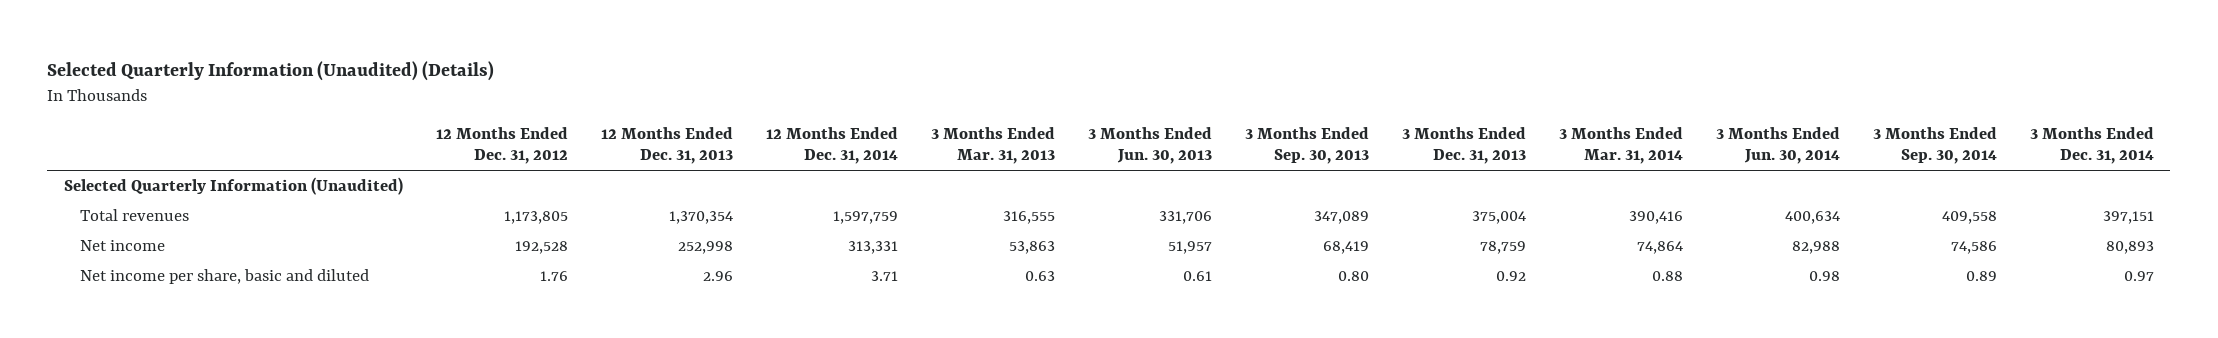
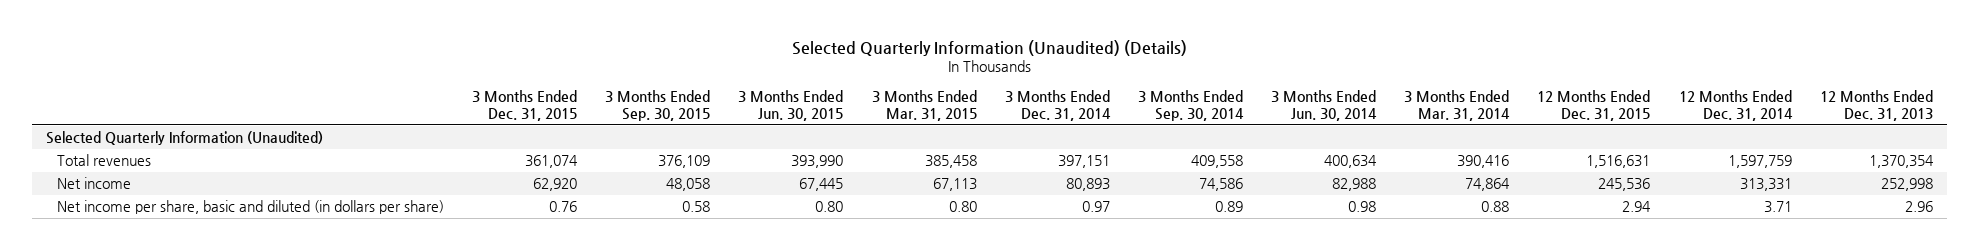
- | 12 Months Ended Dec. 31, 2012 | 12 Months Ended Dec. 31, 2013 | 12 Months Ended Dec. 31, 2014 | 3 Months Ended Mar. 31, 2013 | 3 Months Ended Jun. 30, 2013 | 3 Months Ended Sep. 30, 2013 | 3 Months Ended Dec. 31, 2013 | 3 Months Ended Mar. 31, 2014 | 3 Months Ended Jun. 30, 2014 | 3 Months Ended Sep. 30, 2014 | 3 Months Ended Dec. 31, 2014
+ | 3 Months Ended Dec. 31, 2015 | 3 Months Ended Sep. 30, 2015 | 3 Months Ended Jun. 30, 2015 | 3 Months Ended Mar. 31, 2015 | 3 Months Ended Dec. 31, 2014 | 3 Months Ended Sep. 30, 2014 | 3 Months Ended Jun. 30, 2014 | 3 Months Ended Mar. 31, 2014 | 12 Months Ended Dec. 31, 2015 | 12 Months Ended Dec. 31, 2014 | 12 Months Ended Dec. 31, 2013
- Net income per share, basic and diluted | 1.76 | 2.96 | 3.71 | 0.63 | 0.61 | 0.80 | 0.92 | 0.88 | 0.98 | 0.89 | 0.97
+ Net income per share, basic and diluted (in dollars per share) | 0.76 | 0.58 | 0.80 | 0.80 | 0.97 | 0.89 | 0.98 | 0.88 | 2.94 | 3.71 | 2.96

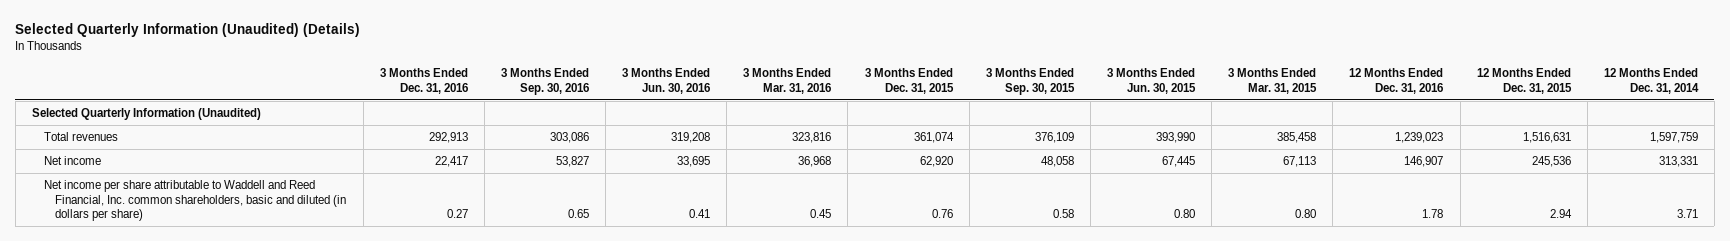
- | 3 Months Ended Dec. 31, 2015 | 3 Months Ended Sep. 30, 2015 | 3 Months Ended Jun. 30, 2015 | 3 Months Ended Mar. 31, 2015 | 3 Months Ended Dec. 31, 2014 | 3 Months Ended Sep. 30, 2014 | 3 Months Ended Jun. 30, 2014 | 3 Months Ended Mar. 31, 2014 | 12 Months Ended Dec. 31, 2015 | 12 Months Ended Dec. 31, 2014 | 12 Months Ended Dec. 31, 2013
+ | 3 Months Ended Dec. 31, 2016 | 3 Months Ended Sep. 30, 2016 | 3 Months Ended Jun. 30, 2016 | 3 Months Ended Mar. 31, 2016 | 3 Months Ended Dec. 31, 2015 | 3 Months Ended Sep. 30, 2015 | 3 Months Ended Jun. 30, 2015 | 3 Months Ended Mar. 31, 2015 | 12 Months Ended Dec. 31, 2016 | 12 Months Ended Dec. 31, 2015 | 12 Months Ended Dec. 31, 2014
- Net income per share, basic and diluted (in dollars per share) | 0.76 | 0.58 | 0.80 | 0.80 | 0.97 | 0.89 | 0.98 | 0.88 | 2.94 | 3.71 | 2.96
+ Net income per share attributable to Waddell and Reed Financial, Inc. common shareholders, basic and diluted (in dollars per share) | 0.27 | 0.65 | 0.41 | 0.45 | 0.76 | 0.58 | 0.80 | 0.80 | 1.78 | 2.94 | 3.71

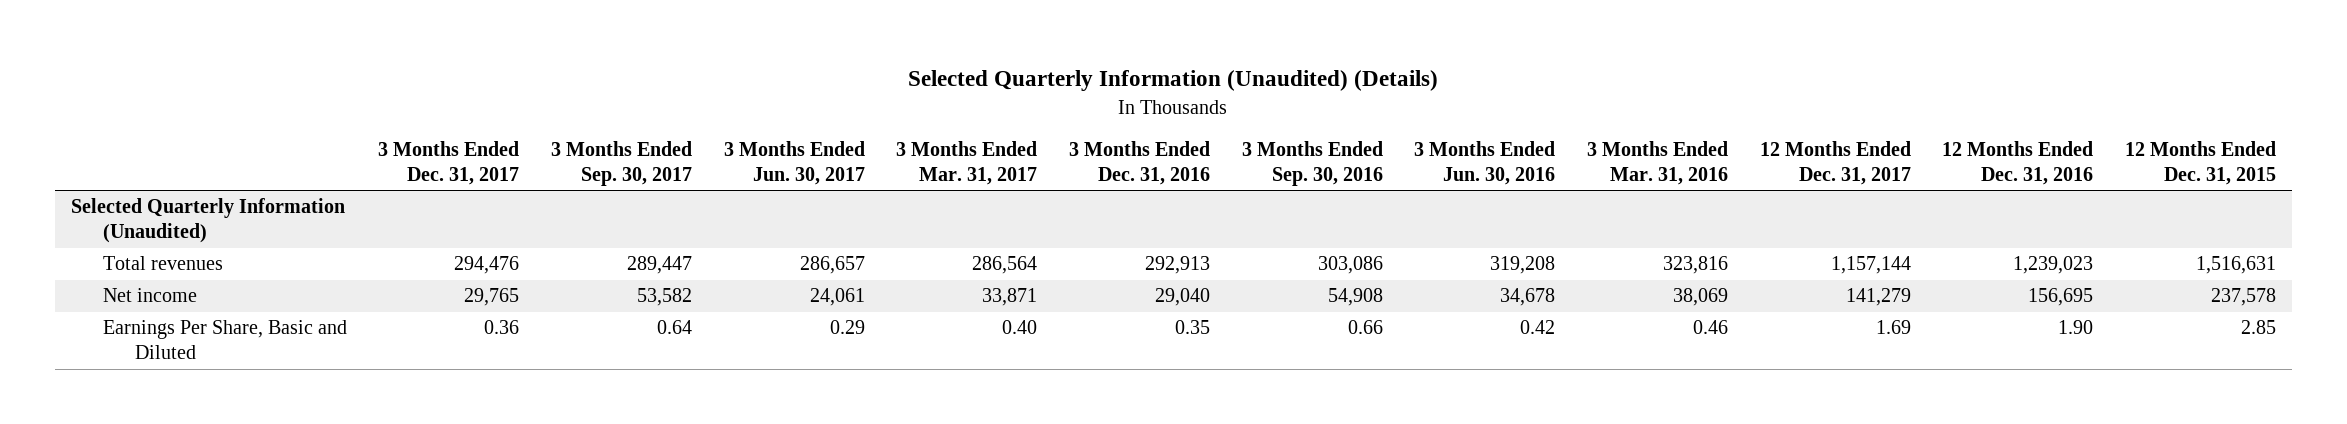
- | 3 Months Ended Dec. 31, 2016 | 3 Months Ended Sep. 30, 2016 | 3 Months Ended Jun. 30, 2016 | 3 Months Ended Mar. 31, 2016 | 3 Months Ended Dec. 31, 2015 | 3 Months Ended Sep. 30, 2015 | 3 Months Ended Jun. 30, 2015 | 3 Months Ended Mar. 31, 2015 | 12 Months Ended Dec. 31, 2016 | 12 Months Ended Dec. 31, 2015 | 12 Months Ended Dec. 31, 2014
+ | 3 Months Ended Dec. 31, 2017 | 3 Months Ended Sep. 30, 2017 | 3 Months Ended Jun. 30, 2017 | 3 Months Ended Mar. 31, 2017 | 3 Months Ended Dec. 31, 2016 | 3 Months Ended Sep. 30, 2016 | 3 Months Ended Jun. 30, 2016 | 3 Months Ended Mar. 31, 2016 | 12 Months Ended Dec. 31, 2017 | 12 Months Ended Dec. 31, 2016 | 12 Months Ended Dec. 31, 2015
- Net income | 22,417 | 53,827 | 33,695 | 36,968 | 62,920 | 48,058 | 67,445 | 67,113 | 146,907 | 245,536 | 313,331
- Net income per share attributable to Waddell and Reed Financial, Inc. common shareholders, basic and diluted (in dollars per share) | 0.27 | 0.65 | 0.41 | 0.45 | 0.76 | 0.58 | 0.80 | 0.80 | 1.78 | 2.94 | 3.71
+ Net income | 29,765 | 53,582 | 24,061 | 33,871 | 29,040 | 54,908 | 34,678 | 38,069 | 141,279 | 156,695 | 237,578
+ Earnings Per Share, Basic and Diluted | 0.36 | 0.64 | 0.29 | 0.40 | 0.35 | 0.66 | 0.42 | 0.46 | 1.69 | 1.90 | 2.85

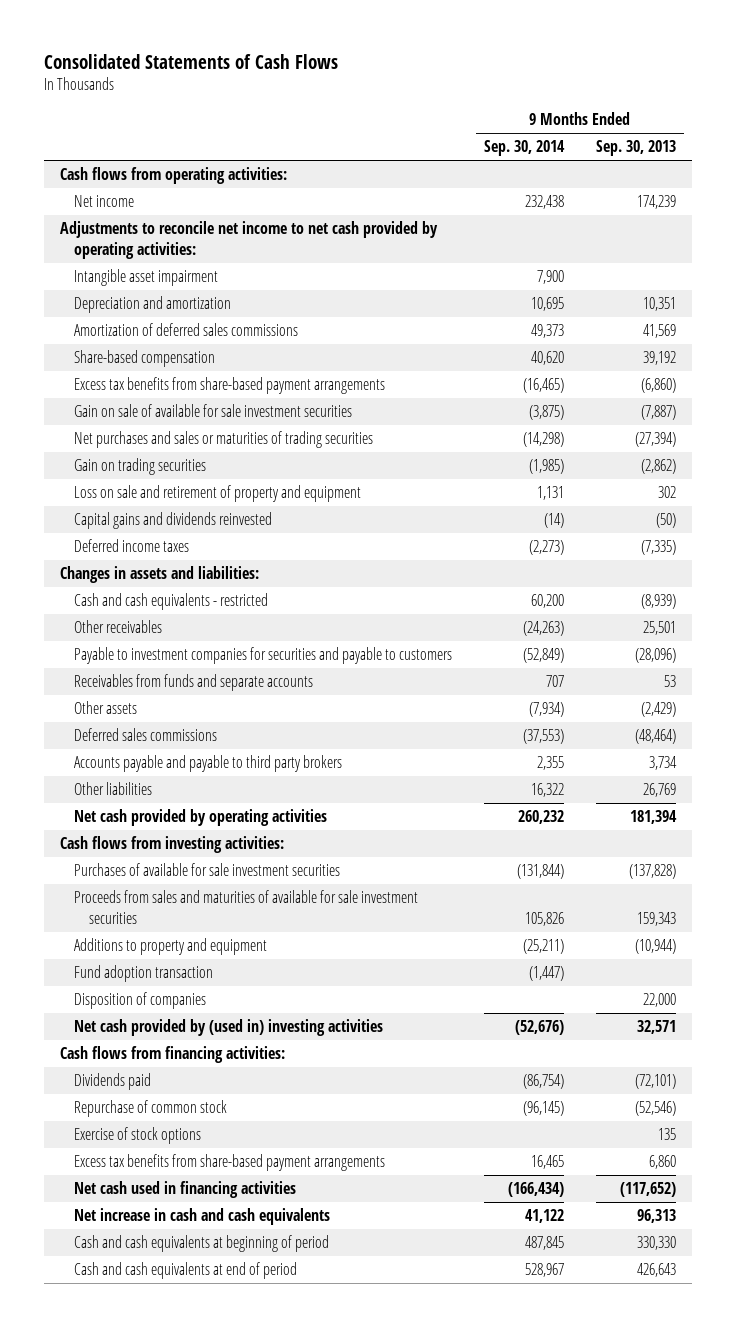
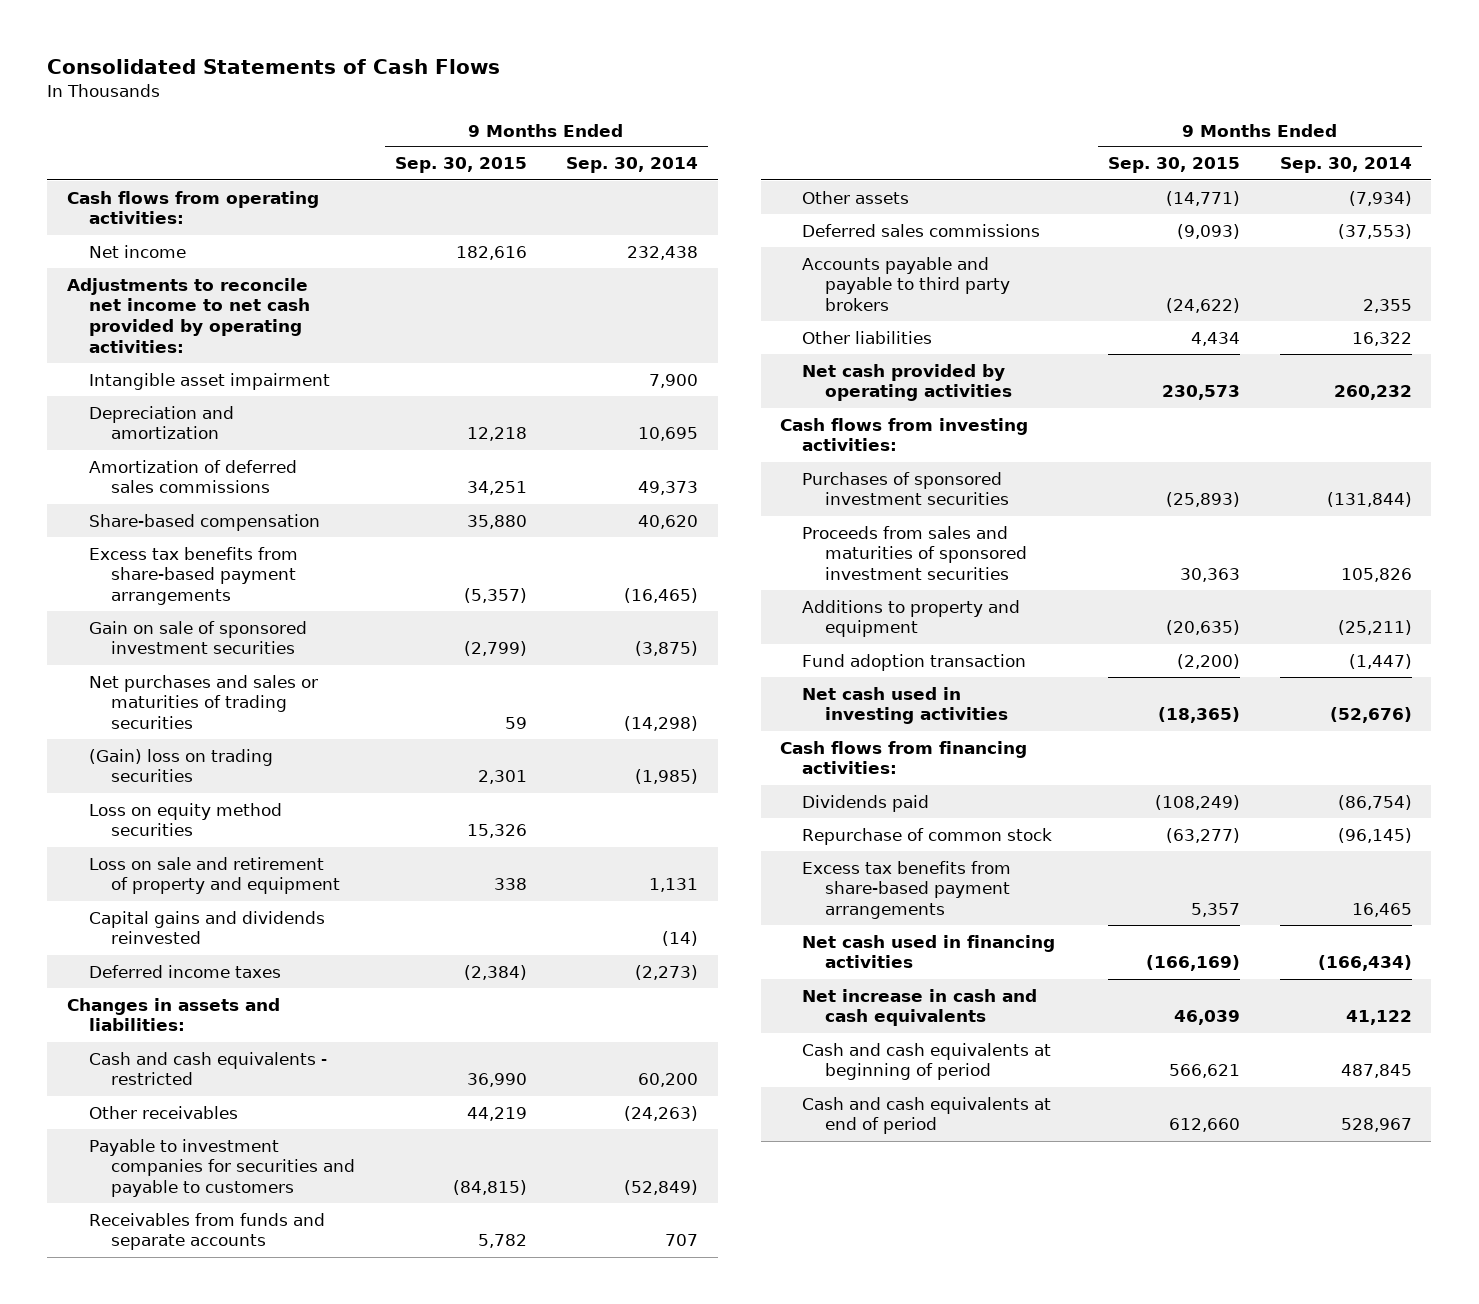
- | 9 Months Ended Sep. 30, 2014 | 9 Months Ended Sep. 30, 2013
+ | 9 Months Ended Sep. 30, 2015 | 9 Months Ended Sep. 30, 2014
- Gain on sale of available for sale investment securities | (3,875) | (7,887)
+ Gain on sale of sponsored investment securities | (2,799) | (3,875)
- Gain on trading securities | (1,985) | (2,862)
+ (Gain) loss on trading securities | 2,301 | (1,985)
+ Loss on equity method securities | 15,326 |
- Purchases of available for sale investment securities | (131,844) | (137,828)
- Proceeds from sales and maturities of available for sale investment securities | 105,826 | 159,343
+ Purchases of sponsored investment securities | (25,893) | (131,844)
+ Proceeds from sales and maturities of sponsored investment securities | 30,363 | 105,826
- Disposition of companies | | 22,000
- Net cash provided by (used in) investing activities | (52,676) | 32,571
+ Net cash used in investing activities | (18,365) | (52,676)
- Exercise of stock options | | 135

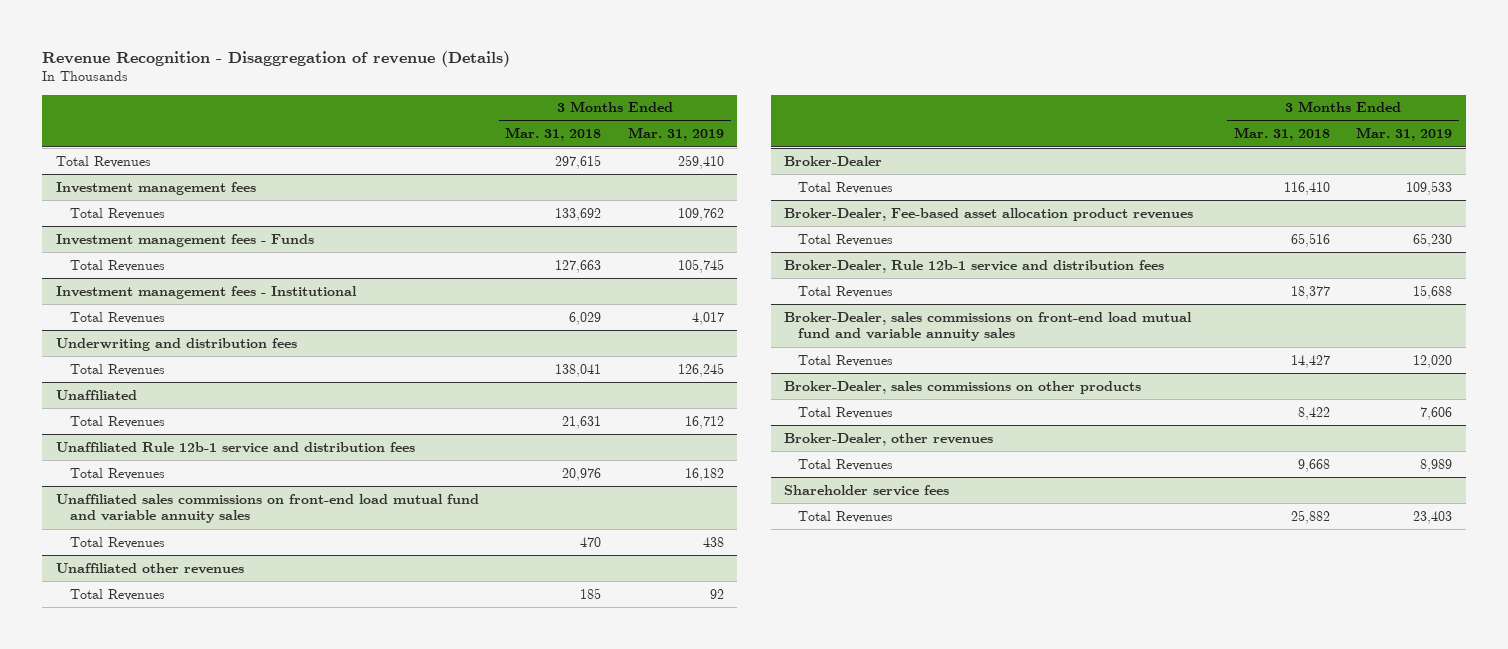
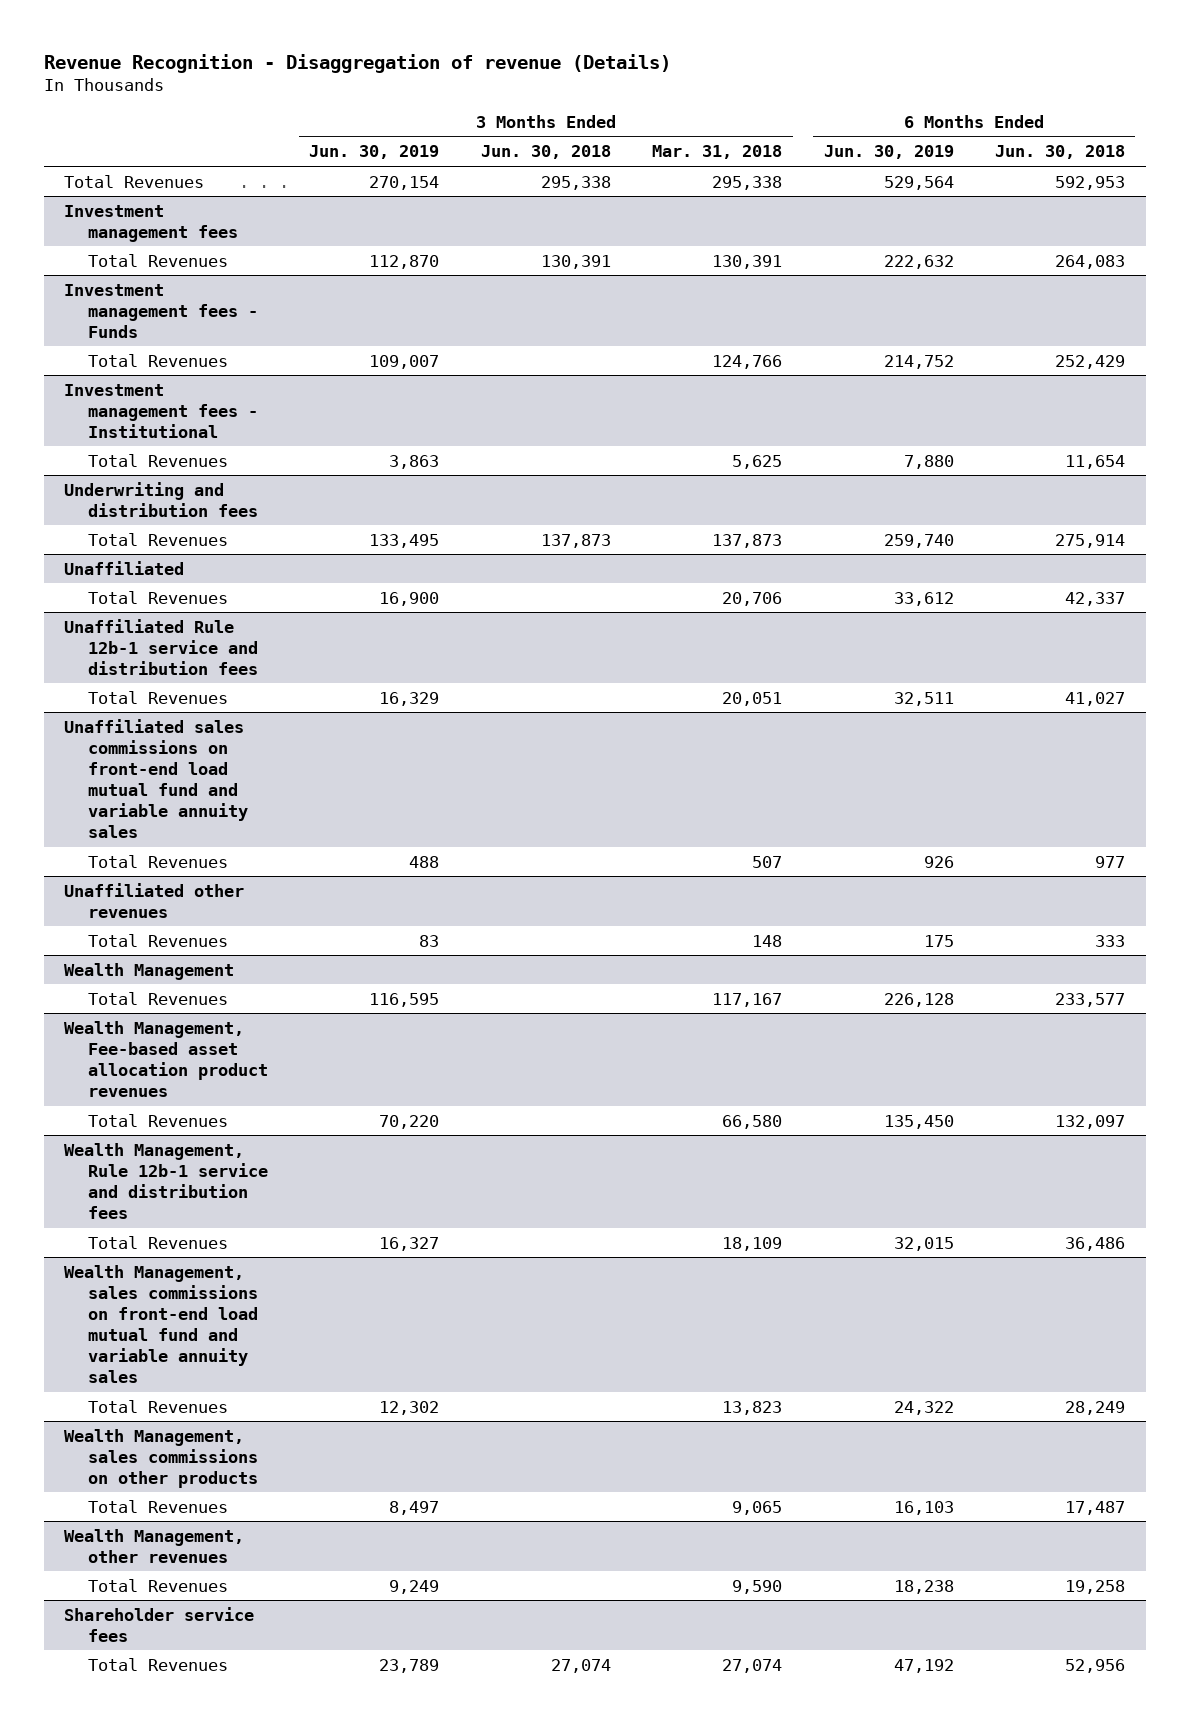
- | 3 Months Ended Mar. 31, 2018 | 3 Months Ended Mar. 31, 2019
+ | 3 Months Ended Jun. 30, 2019 | 3 Months Ended Jun. 30, 2018 | 3 Months Ended Mar. 31, 2018 | 6 Months Ended Jun. 30, 2019 | 6 Months Ended Jun. 30, 2018
- Total Revenues | 297,615 | 259,410
+ Total Revenues | 270,154 | 295,338 | 295,338 | 529,564 | 592,953
@ Investment management fees
- Total Revenues | 133,692 | 109,762
+ Total Revenues | 112,870 | 130,391 | 130,391 | 222,632 | 264,083
@ Investment management fees - Funds
- Total Revenues | 127,663 | 105,745
+ Total Revenues | 109,007 | | 124,766 | 214,752 | 252,429
@ Investment management fees - Institutional
- Total Revenues | 6,029 | 4,017
+ Total Revenues | 3,863 | | 5,625 | 7,880 | 11,654
@ Underwriting and distribution fees
- Total Revenues | 138,041 | 126,245
+ Total Revenues | 133,495 | 137,873 | 137,873 | 259,740 | 275,914
@ Unaffiliated
- Total Revenues | 21,631 | 16,712
+ Total Revenues | 16,900 | | 20,706 | 33,612 | 42,337
@ Unaffiliated Rule 12b-1 service and distribution fees
- Total Revenues | 20,976 | 16,182
+ Total Revenues | 16,329 | | 20,051 | 32,511 | 41,027
@ Unaffiliated sales commissions on front-end load mutual fund and variable annuity sales
- Total Revenues | 470 | 438
+ Total Revenues | 488 | | 507 | 926 | 977
@ Unaffiliated other revenues
- Total Revenues | 185 | 92
- Broker-Dealer
- Total Revenues | 116,410 | 109,533
- Broker-Dealer, Fee-based asset allocation product revenues
- Total Revenues | 65,516 | 65,230
- Broker-Dealer, Rule 12b-1 service and distribution fees
- Total Revenues | 18,377 | 15,688
- Broker-Dealer, sales commissions on front-end load mutual fund and variable annuity sales
- Total Revenues | 14,427 | 12,020
- Broker-Dealer, sales commissions on other products
- Total Revenues | 8,422 | 7,606
- Broker-Dealer, other revenues
- Total Revenues | 9,668 | 8,989
@ Unaffiliated other revenues
+ Total Revenues | 83 | | 148 | 175 | 333
+ Wealth Management
+ Total Revenues | 116,595 | | 117,167 | 226,128 | 233,577
+ Wealth Management, Fee-based asset allocation product revenues
+ Total Revenues | 70,220 | | 66,580 | 135,450 | 132,097
+ Wealth Management, Rule 12b-1 service and distribution fees
+ Total Revenues | 16,327 | | 18,109 | 32,015 | 36,486
+ Wealth Management, sales commissions on front-end load mutual fund and variable annuity sales
+ Total Revenues | 12,302 | | 13,823 | 24,322 | 28,249
+ Wealth Management, sales commissions on other products
+ Total Revenues | 8,497 | | 9,065 | 16,103 | 17,487
+ Wealth Management, other revenues
+ Total Revenues | 9,249 | | 9,590 | 18,238 | 19,258
@ Shareholder service fees
- Total Revenues | 25,882 | 23,403
+ Total Revenues | 23,789 | 27,074 | 27,074 | 47,192 | 52,956

